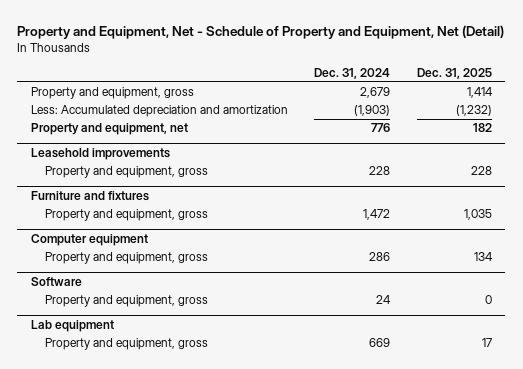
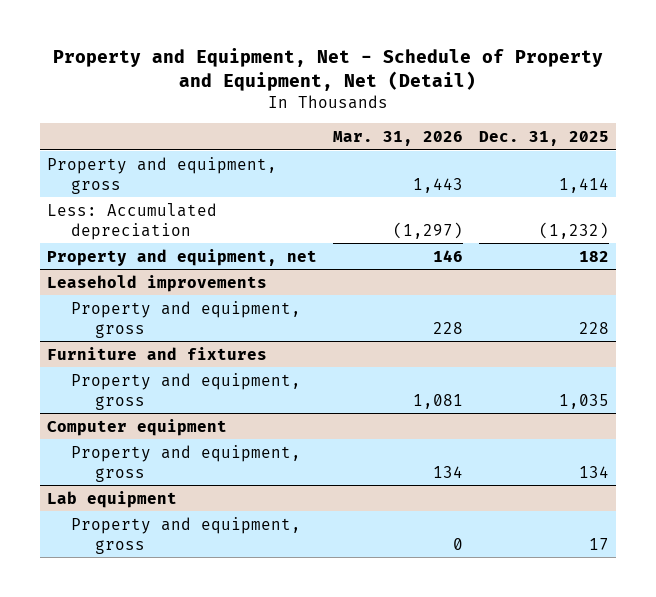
- | Dec. 31, 2024 | Dec. 31, 2025
+ | Mar. 31, 2026 | Dec. 31, 2025
- Less: Accumulated depreciation and amortization | (1,903) | (1,232)
+ Less: Accumulated depreciation | (1,297) | (1,232)
- Software
- Property and equipment, gross | 24 | 0

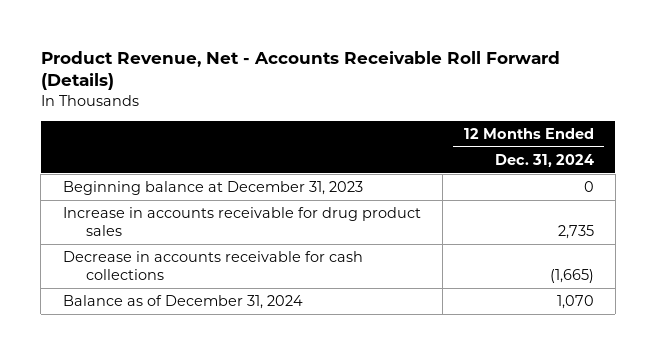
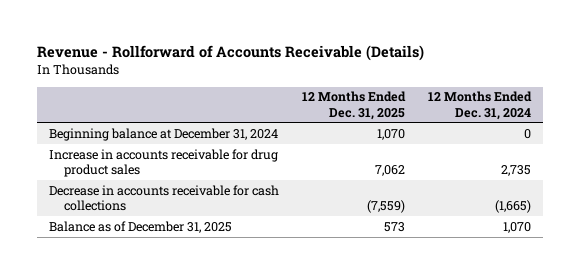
- Product Revenue, Net - Accounts Receivable Roll Forward (Details)
+ Revenue - Rollforward of Accounts Receivable (Details)
- | 12 Months Ended Dec. 31, 2024
+ | 12 Months Ended Dec. 31, 2025 | 12 Months Ended Dec. 31, 2024
- Beginning balance at December 31, 2023 | 0
+ Beginning balance at December 31, 2024 | 1,070 | 0
- Balance as of December 31, 2024 | 1,070
+ Balance as of December 31, 2025 | 573 | 1,070

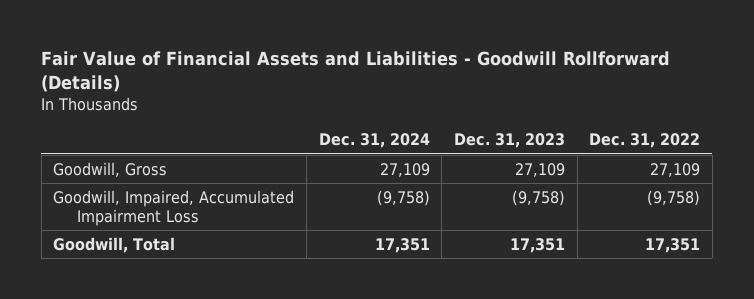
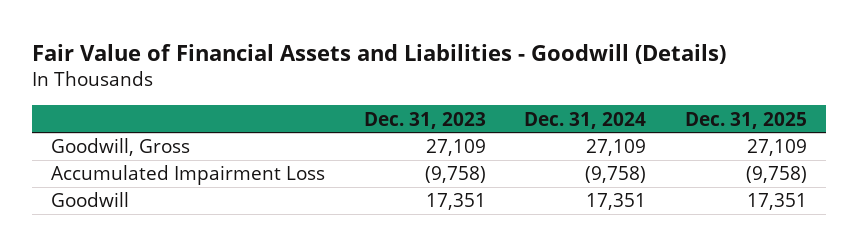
- Fair Value of Financial Assets and Liabilities - Goodwill Rollforward (Details)
+ Fair Value of Financial Assets and Liabilities - Goodwill (Details)
- | Dec. 31, 2024 | Dec. 31, 2023 | Dec. 31, 2022
+ | Dec. 31, 2023 | Dec. 31, 2024 | Dec. 31, 2025
- Goodwill, Impaired, Accumulated Impairment Loss | (9,758) | (9,758) | (9,758)
- Goodwill, Total | 17,351 | 17,351 | 17,351
+ Accumulated Impairment Loss | (9,758) | (9,758) | (9,758)
+ Goodwill | 17,351 | 17,351 | 17,351

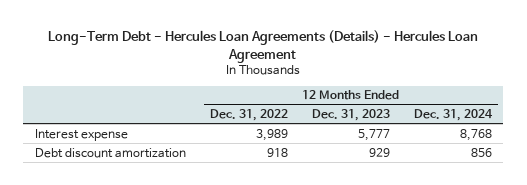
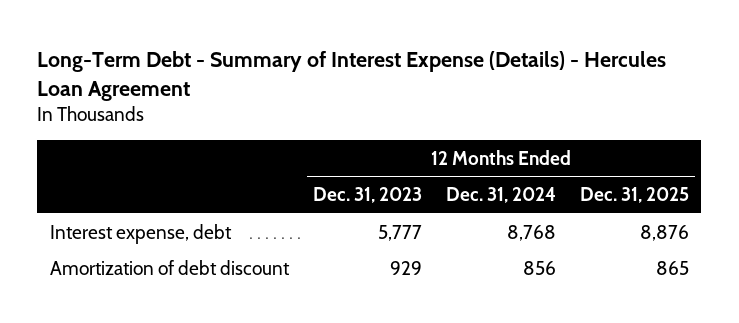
- Long-Term Debt - Hercules Loan Agreements (Details) - Hercules Loan Agreement
+ Long-Term Debt - Summary of Interest Expense (Details) - Hercules Loan Agreement
- | 12 Months Ended Dec. 31, 2022 | 12 Months Ended Dec. 31, 2023 | 12 Months Ended Dec. 31, 2024
+ | 12 Months Ended Dec. 31, 2023 | 12 Months Ended Dec. 31, 2024 | 12 Months Ended Dec. 31, 2025
- Interest expense | 3,989 | 5,777 | 8,768
- Debt discount amortization | 918 | 929 | 856
+ Interest expense, debt | 5,777 | 8,768 | 8,876
+ Amortization of debt discount | 929 | 856 | 865

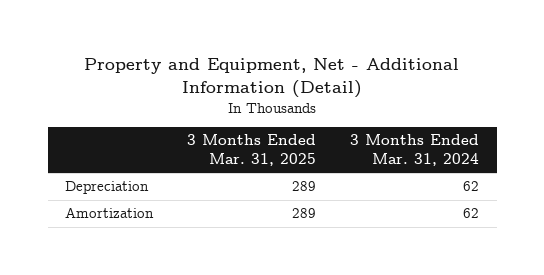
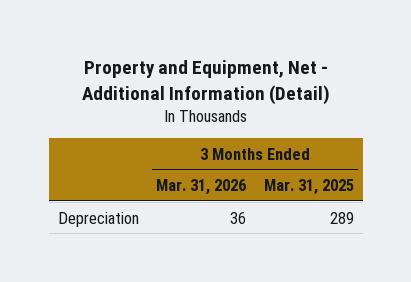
- | 3 Months Ended Mar. 31, 2025 | 3 Months Ended Mar. 31, 2024
+ | 3 Months Ended Mar. 31, 2026 | 3 Months Ended Mar. 31, 2025
- Amortization | 289 | 62

